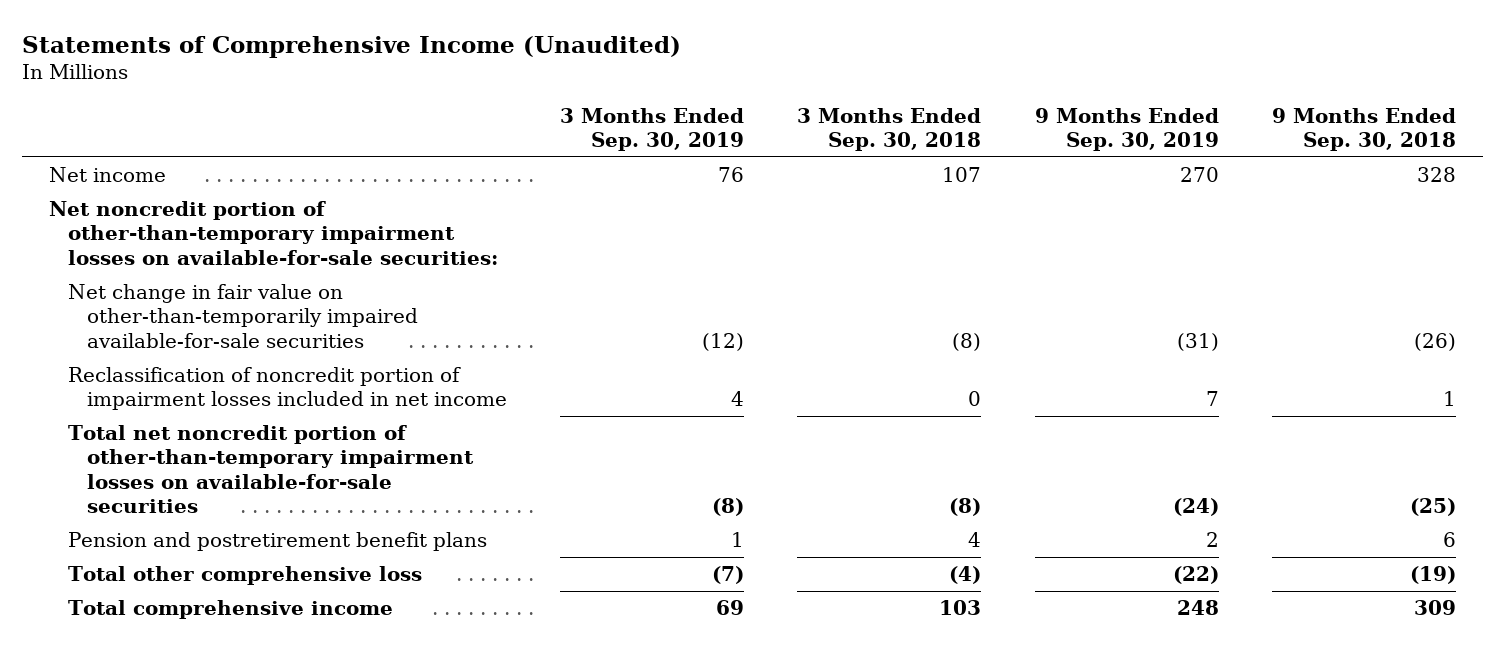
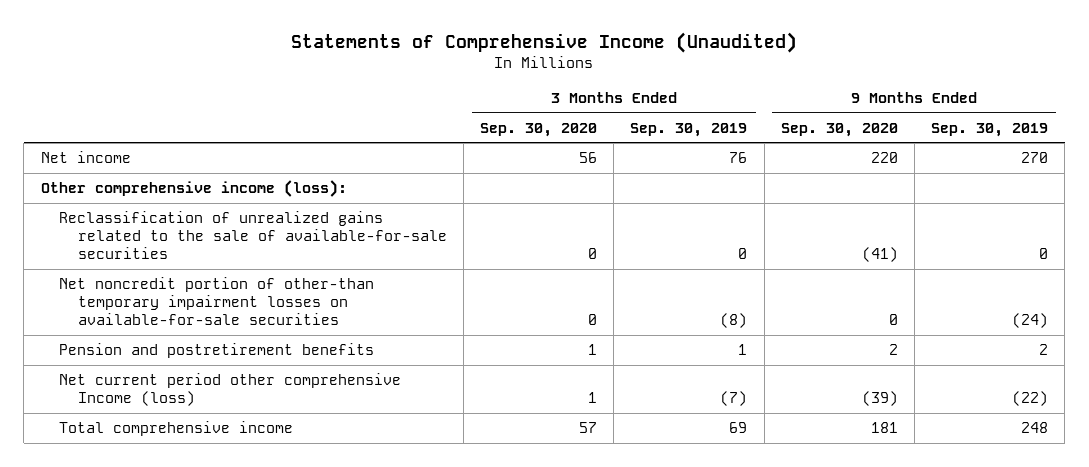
- | 3 Months Ended Sep. 30, 2019 | 3 Months Ended Sep. 30, 2018 | 9 Months Ended Sep. 30, 2019 | 9 Months Ended Sep. 30, 2018
+ | 3 Months Ended Sep. 30, 2020 | 3 Months Ended Sep. 30, 2019 | 9 Months Ended Sep. 30, 2020 | 9 Months Ended Sep. 30, 2019
- Net noncredit portion of other-than-temporary impairment losses on available-for-sale securities:
- Net change in fair value on other-than-temporarily impaired available-for-sale securities | (12) | (8) | (31) | (26)
- Reclassification of noncredit portion of impairment losses included in net income | 4 | 0 | 7 | 1
- Total net noncredit portion of other-than-temporary impairment losses on available-for-sale securities | (8) | (8) | (24) | (25)
- Pension and postretirement benefit plans | 1 | 4 | 2 | 6
- Total other comprehensive loss | (7) | (4) | (22) | (19)
+ Other comprehensive income (loss):
+ Reclassification of unrealized gains related to the sale of available-for-sale securities | 0 | 0 | (41) | 0
+ Net noncredit portion of other-than temporary impairment losses on available-for-sale securities | 0 | (8) | 0 | (24)
+ Pension and postretirement benefits | 1 | 1 | 2 | 2
+ Net current period other comprehensive Income (loss) | 1 | (7) | (39) | (22)

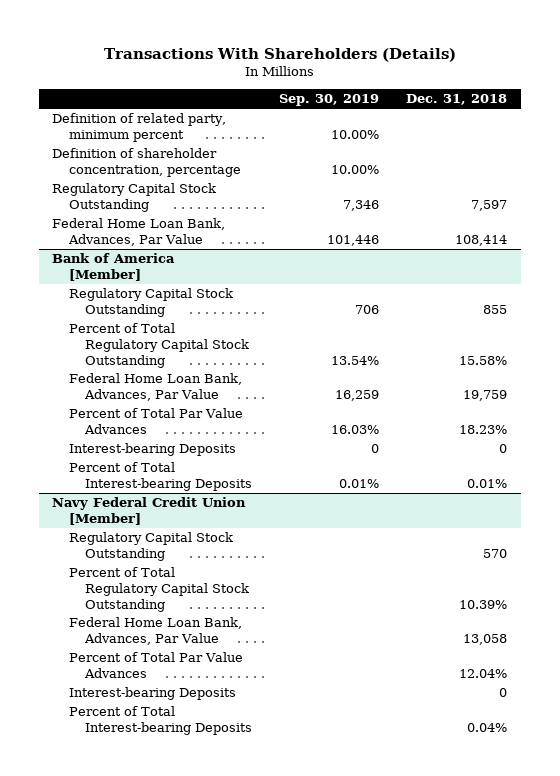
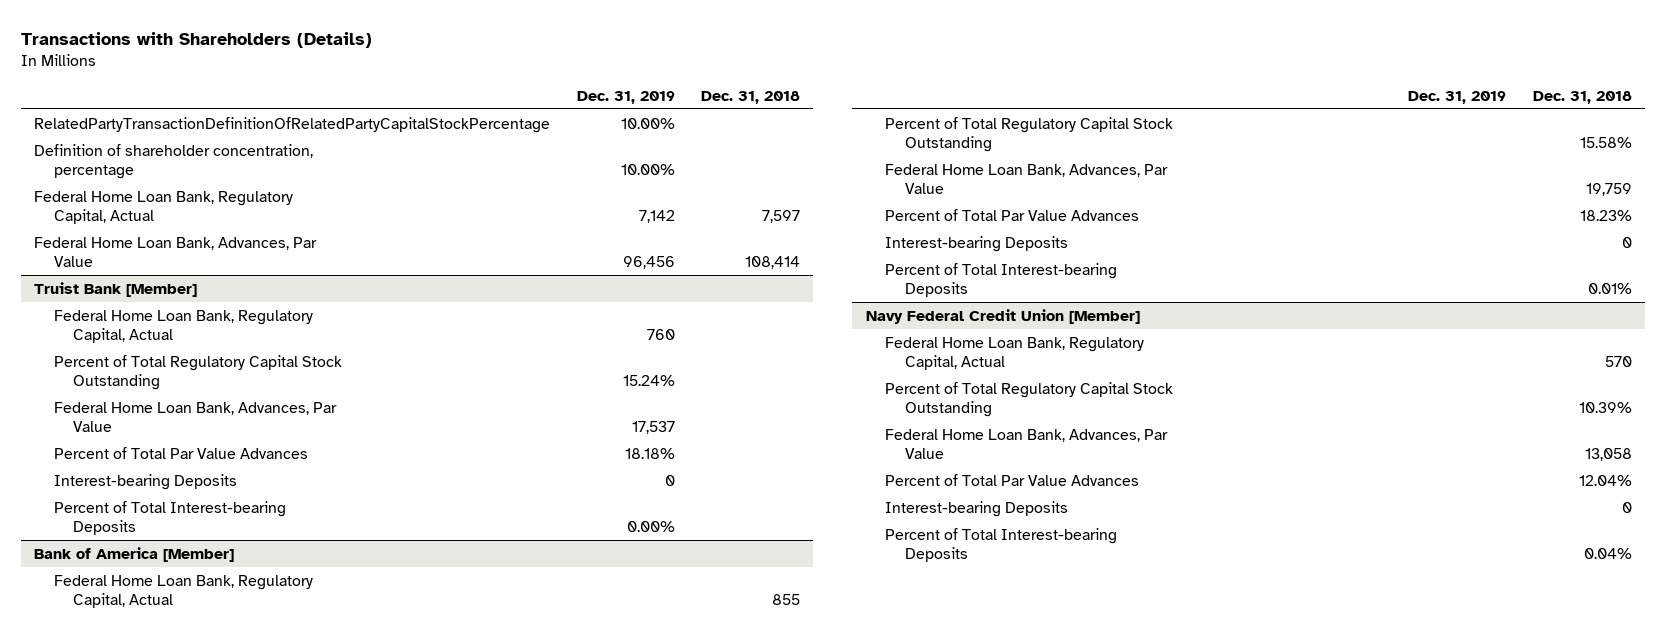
- Transactions With Shareholders (Details)
+ Transactions with Shareholders (Details)
- | Sep. 30, 2019 | Dec. 31, 2018
+ | Dec. 31, 2019 | Dec. 31, 2018
- Definition of related party, minimum percent | 10.00% |
+ RelatedPartyTransactionDefinitionOfRelatedPartyCapitalStockPercentage | 10.00% |
- Regulatory Capital Stock Outstanding | 7,346 | 7,597
+ Federal Home Loan Bank, Regulatory Capital, Actual | 7,142 | 7,597
+ Truist Bank [Member]
+ Federal Home Loan Bank, Regulatory Capital, Actual | 760 |
+ Percent of Total Regulatory Capital Stock Outstanding | 15.24% |
+ Federal Home Loan Bank, Advances, Par Value | 17,537 |
+ Percent of Total Par Value Advances | 18.18% |
+ Interest-bearing Deposits | 0 |
+ Percent of Total Interest-bearing Deposits | 0.00% |
@ Bank of America [Member]
- Regulatory Capital Stock Outstanding | 706 | 855
+ Federal Home Loan Bank, Regulatory Capital, Actual | | 855
@ Navy Federal Credit Union [Member]
- Regulatory Capital Stock Outstanding | | 570
+ Federal Home Loan Bank, Regulatory Capital, Actual | | 570

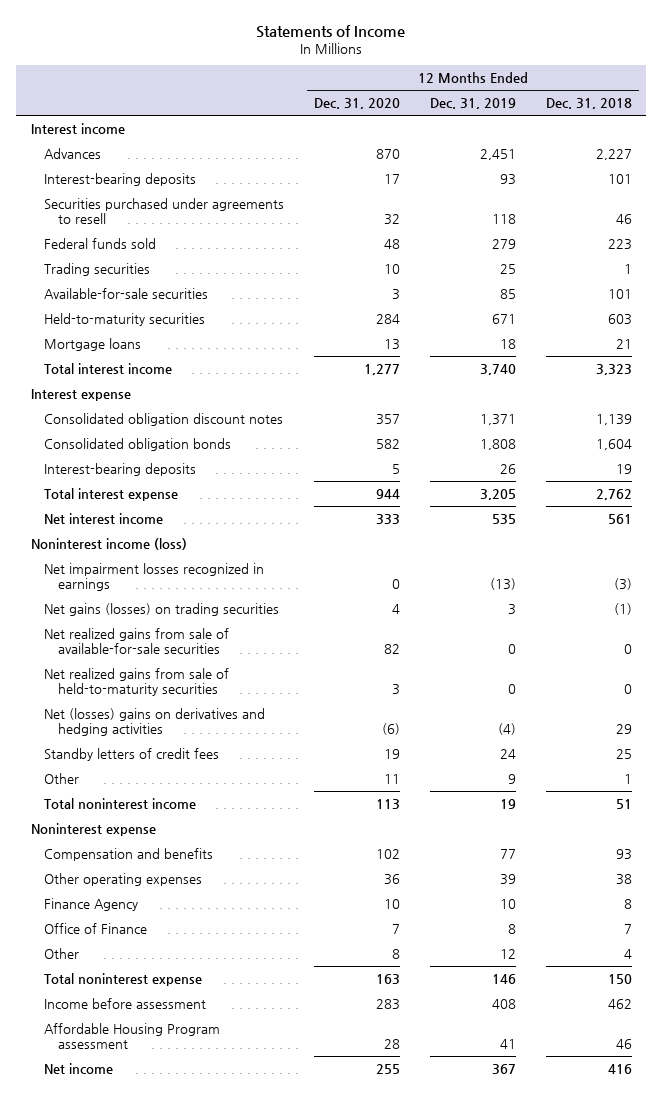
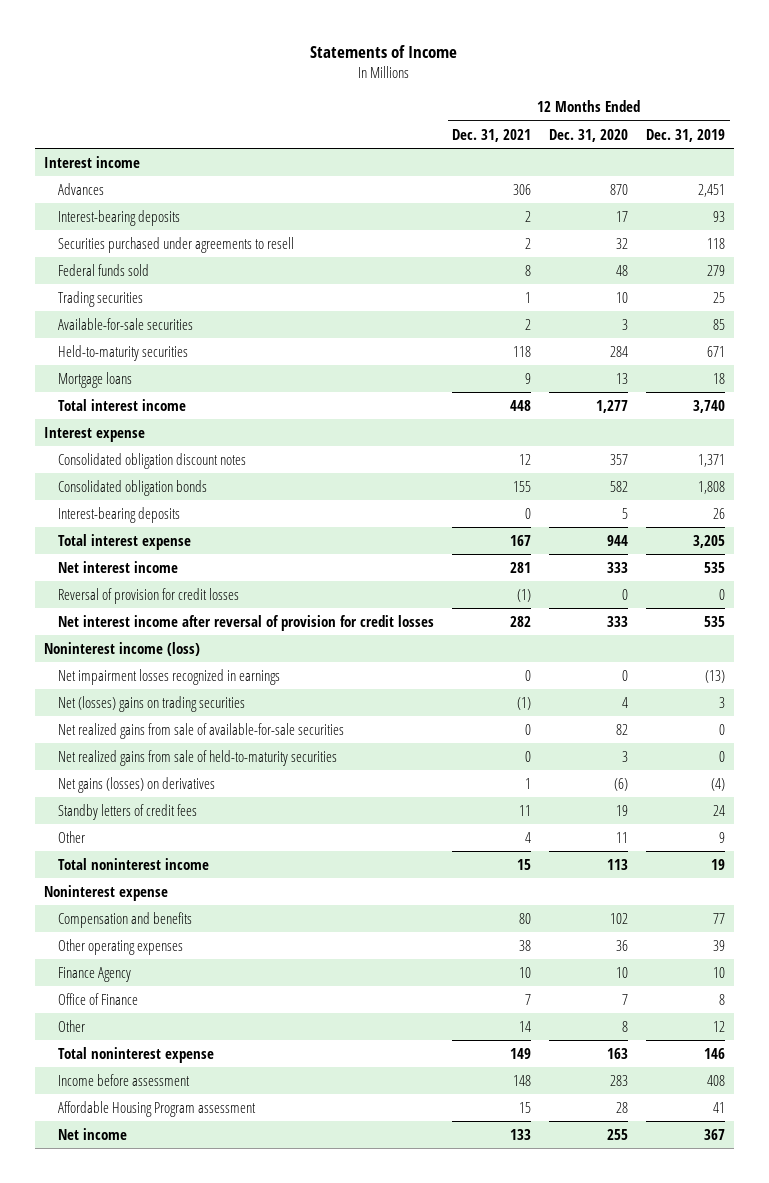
- | 12 Months Ended Dec. 31, 2020 | 12 Months Ended Dec. 31, 2019 | 12 Months Ended Dec. 31, 2018
+ | 12 Months Ended Dec. 31, 2021 | 12 Months Ended Dec. 31, 2020 | 12 Months Ended Dec. 31, 2019
+ Reversal of provision for credit losses | (1) | 0 | 0
+ Net interest income after reversal of provision for credit losses | 282 | 333 | 535
- Net gains (losses) on trading securities | 4 | 3 | (1)
+ Net (losses) gains on trading securities | (1) | 4 | 3
- Net (losses) gains on derivatives and hedging activities | (6) | (4) | 29
+ Net gains (losses) on derivatives | 1 | (6) | (4)

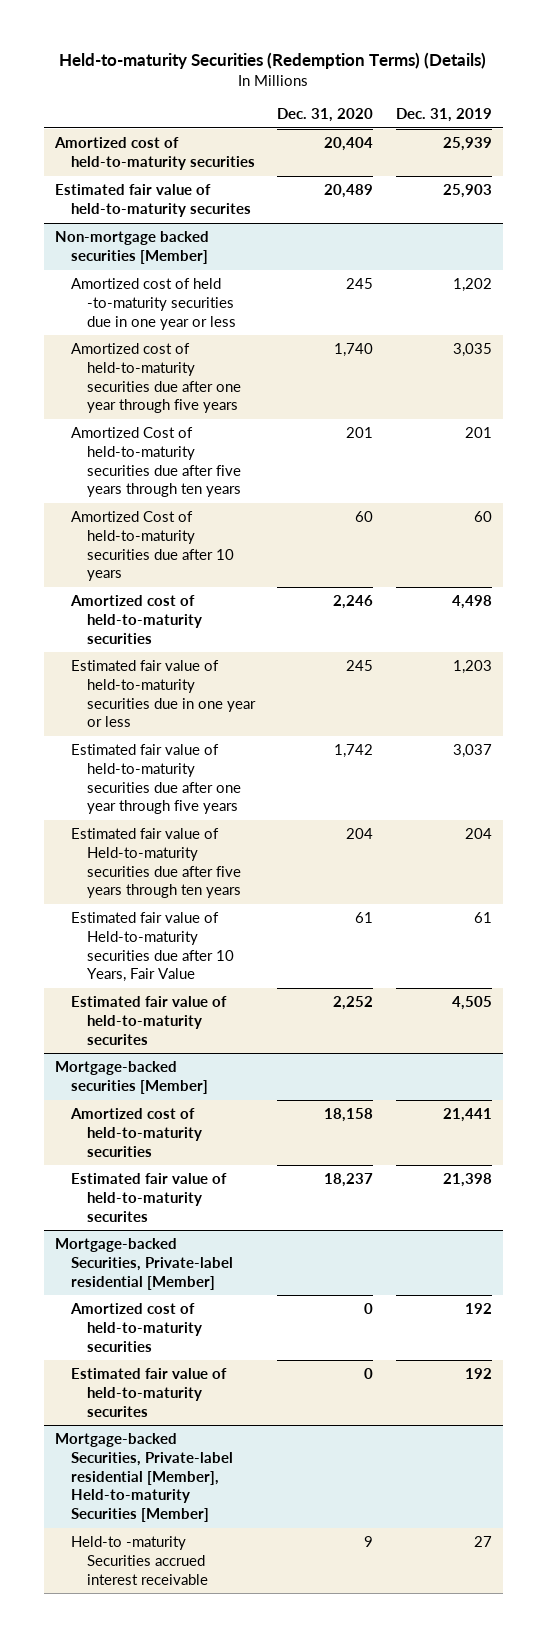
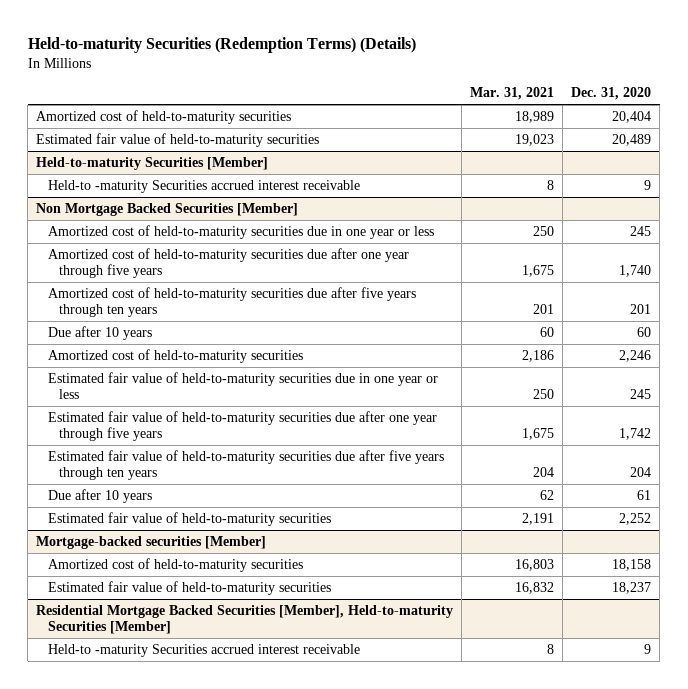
- | Dec. 31, 2020 | Dec. 31, 2019
+ | Mar. 31, 2021 | Dec. 31, 2020
- Estimated fair value of held-to-maturity securites | 20,489 | 25,903
- Non-mortgage backed securities [Member]
- Amortized cost of held -to-maturity securities due in one year or less | 245 | 1,202
+ Estimated fair value of held-to-maturity securities | 19,023 | 20,489
+ Held-to-maturity Securities [Member]
+ Held-to -maturity Securities accrued interest receivable | 8 | 9
+ Non Mortgage Backed Securities [Member]
+ Amortized cost of held-to-maturity securities due in one year or less | 250 | 245
- Amortized Cost of held-to-maturity securities due after five years through ten years | 201 | 201
- Amortized Cost of held-to-maturity securities due after 10 years | 60 | 60
+ Amortized cost of held-to-maturity securities due after five years through ten years | 201 | 201
+ Due after 10 years | 60 | 60
- Estimated fair value of Held-to-maturity securities due after five years through ten years | 204 | 204
- Estimated fair value of Held-to-maturity securities due after 10 Years, Fair Value | 61 | 61
- Estimated fair value of held-to-maturity securites | 2,252 | 4,505
+ Estimated fair value of held-to-maturity securities due after five years through ten years | 204 | 204
+ Due after 10 years | 62 | 61
+ Estimated fair value of held-to-maturity securities | 2,191 | 2,252
@ Mortgage-backed securities [Member]
- Estimated fair value of held-to-maturity securites | 18,237 | 21,398
- Mortgage-backed Securities, Private-label residential [Member]
- Amortized cost of held-to-maturity securities | 0 | 192
- Estimated fair value of held-to-maturity securites | 0 | 192
- Mortgage-backed Securities, Private-label residential [Member], Held-to-maturity Securities [Member]
@ Mortgage-backed securities [Member]
+ Estimated fair value of held-to-maturity securities | 16,832 | 18,237
+ Residential Mortgage Backed Securities [Member], Held-to-maturity Securities [Member]

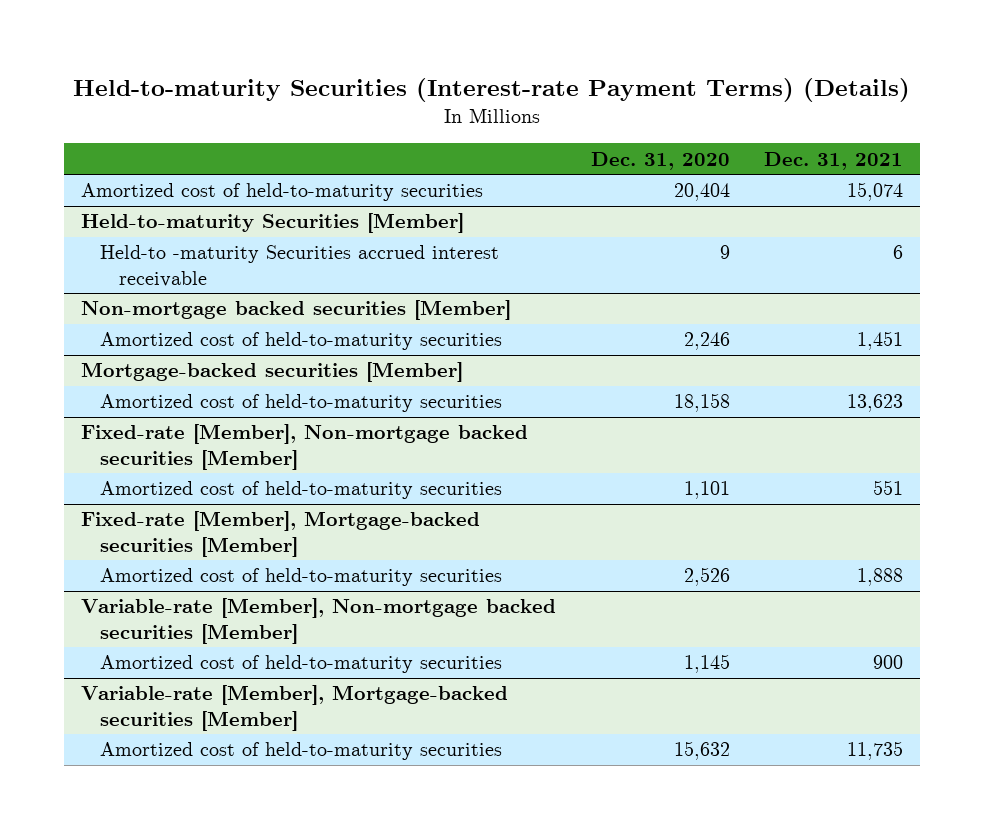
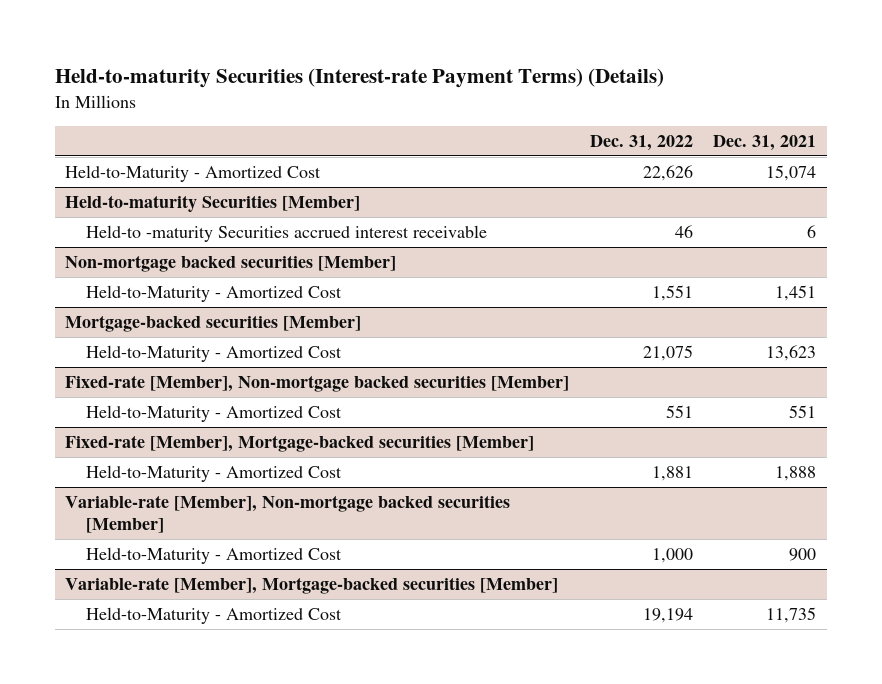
- | Dec. 31, 2020 | Dec. 31, 2021
+ | Dec. 31, 2022 | Dec. 31, 2021
- Amortized cost of held-to-maturity securities | 20,404 | 15,074
+ Held-to-Maturity - Amortized Cost | 22,626 | 15,074
@ Non-mortgage backed securities [Member]
- Amortized cost of held-to-maturity securities | 2,246 | 1,451
+ Held-to-Maturity - Amortized Cost | 1,551 | 1,451
@ Mortgage-backed securities [Member]
- Amortized cost of held-to-maturity securities | 18,158 | 13,623
+ Held-to-Maturity - Amortized Cost | 21,075 | 13,623
@ Fixed-rate [Member], Non-mortgage backed securities [Member]
- Amortized cost of held-to-maturity securities | 1,101 | 551
+ Held-to-Maturity - Amortized Cost | 551 | 551
@ Fixed-rate [Member], Mortgage-backed securities [Member]
- Amortized cost of held-to-maturity securities | 2,526 | 1,888
+ Held-to-Maturity - Amortized Cost | 1,881 | 1,888
@ Variable-rate [Member], Non-mortgage backed securities [Member]
- Amortized cost of held-to-maturity securities | 1,145 | 900
+ Held-to-Maturity - Amortized Cost | 1,000 | 900
@ Variable-rate [Member], Mortgage-backed securities [Member]
- Amortized cost of held-to-maturity securities | 15,632 | 11,735
+ Held-to-Maturity - Amortized Cost | 19,194 | 11,735

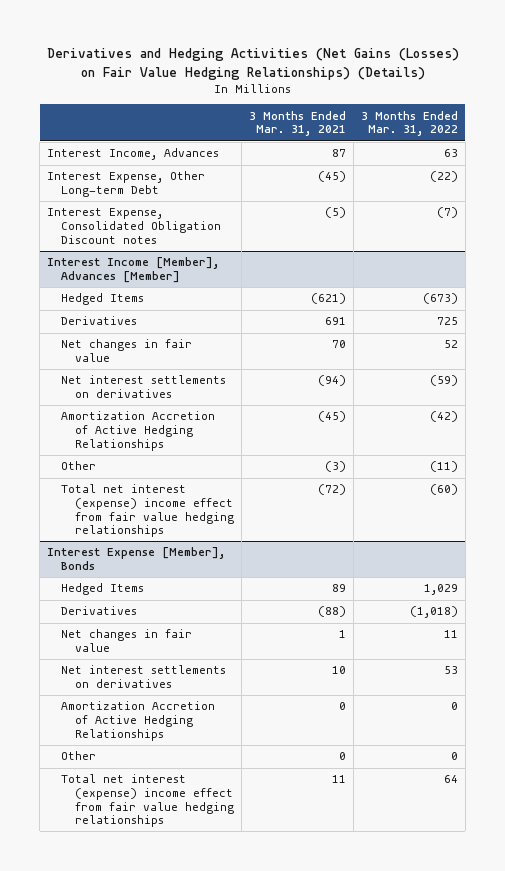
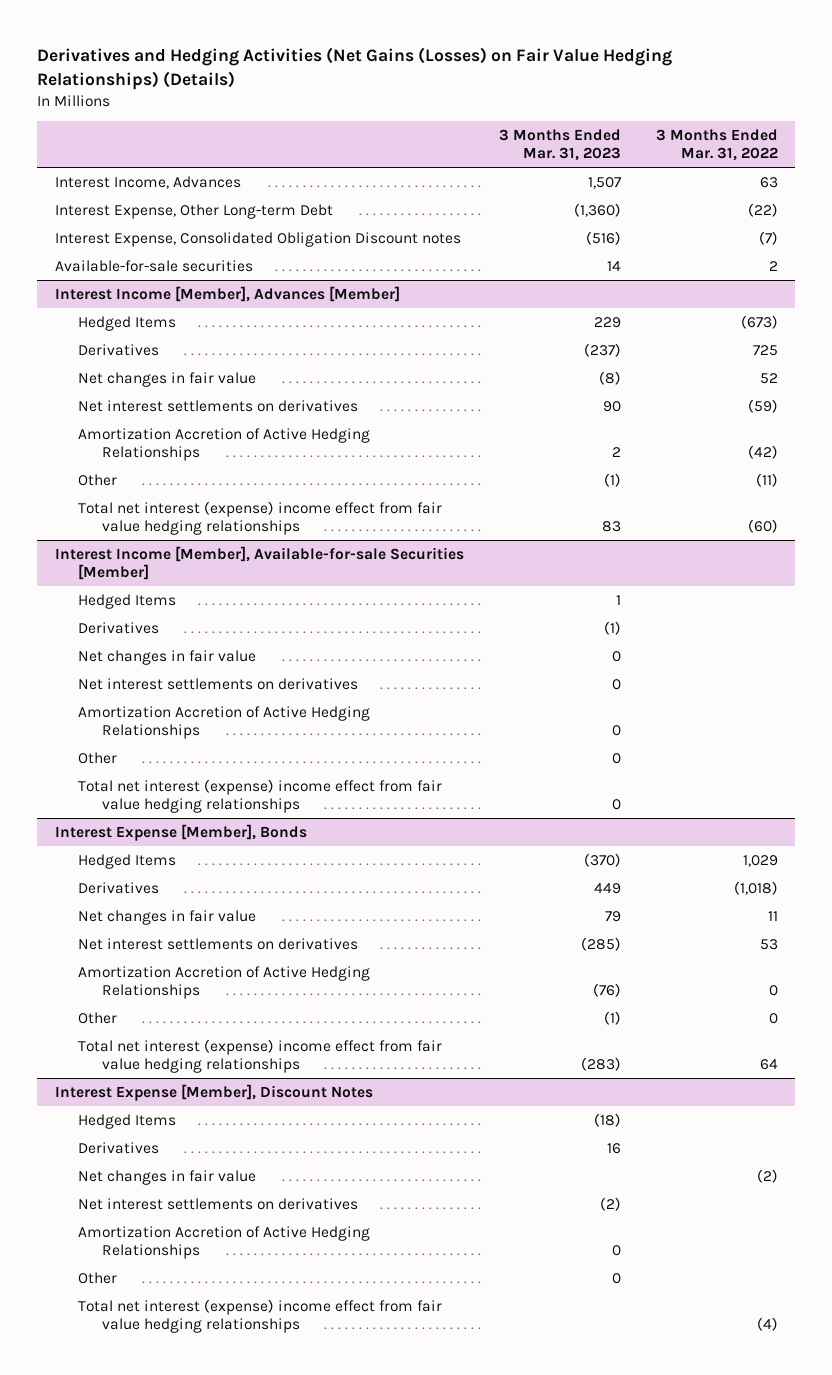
- | 3 Months Ended Mar. 31, 2021 | 3 Months Ended Mar. 31, 2022
+ | 3 Months Ended Mar. 31, 2023 | 3 Months Ended Mar. 31, 2022
+ Available-for-sale securities | 14 | 2
+ Interest Income [Member], Available-for-sale Securities [Member]
+ Hedged Items | 1 |
+ Derivatives | (1) |
+ Net changes in fair value | 0 |
+ Net interest settlements on derivatives | 0 |
+ Amortization Accretion of Active Hedging Relationships | 0 |
+ Other | 0 |
+ Total net interest (expense) income effect from fair value hedging relationships | 0 |
+ Interest Expense [Member], Discount Notes
+ Hedged Items | (18) |
+ Derivatives | 16 |
+ Net changes in fair value | | (2)
+ Net interest settlements on derivatives | (2) |
+ Amortization Accretion of Active Hedging Relationships | 0 |
+ Other | 0 |
+ Total net interest (expense) income effect from fair value hedging relationships | | (4)

